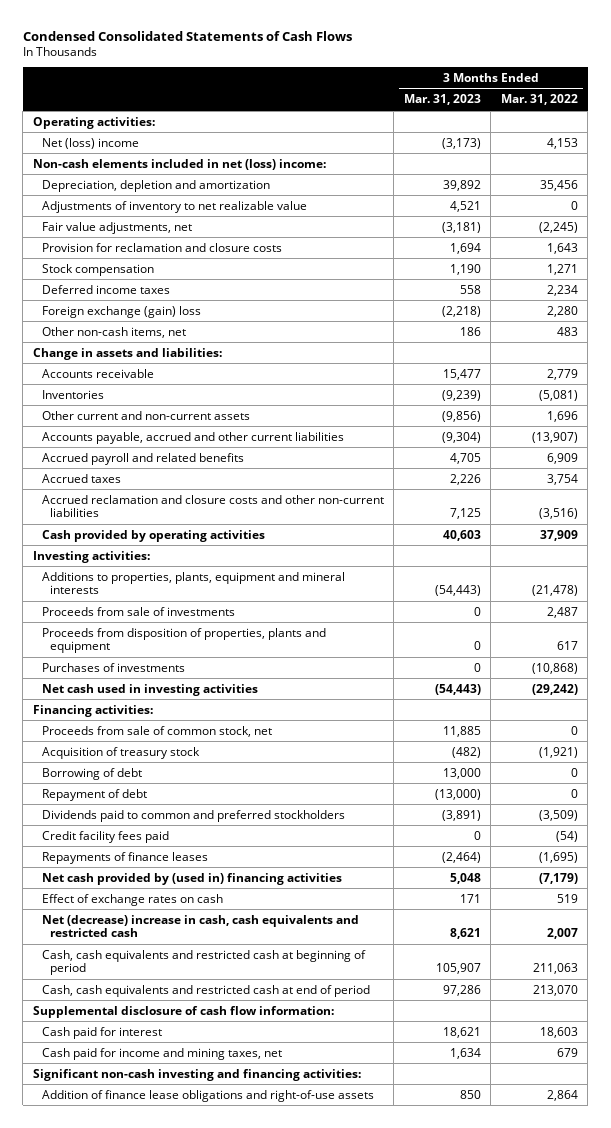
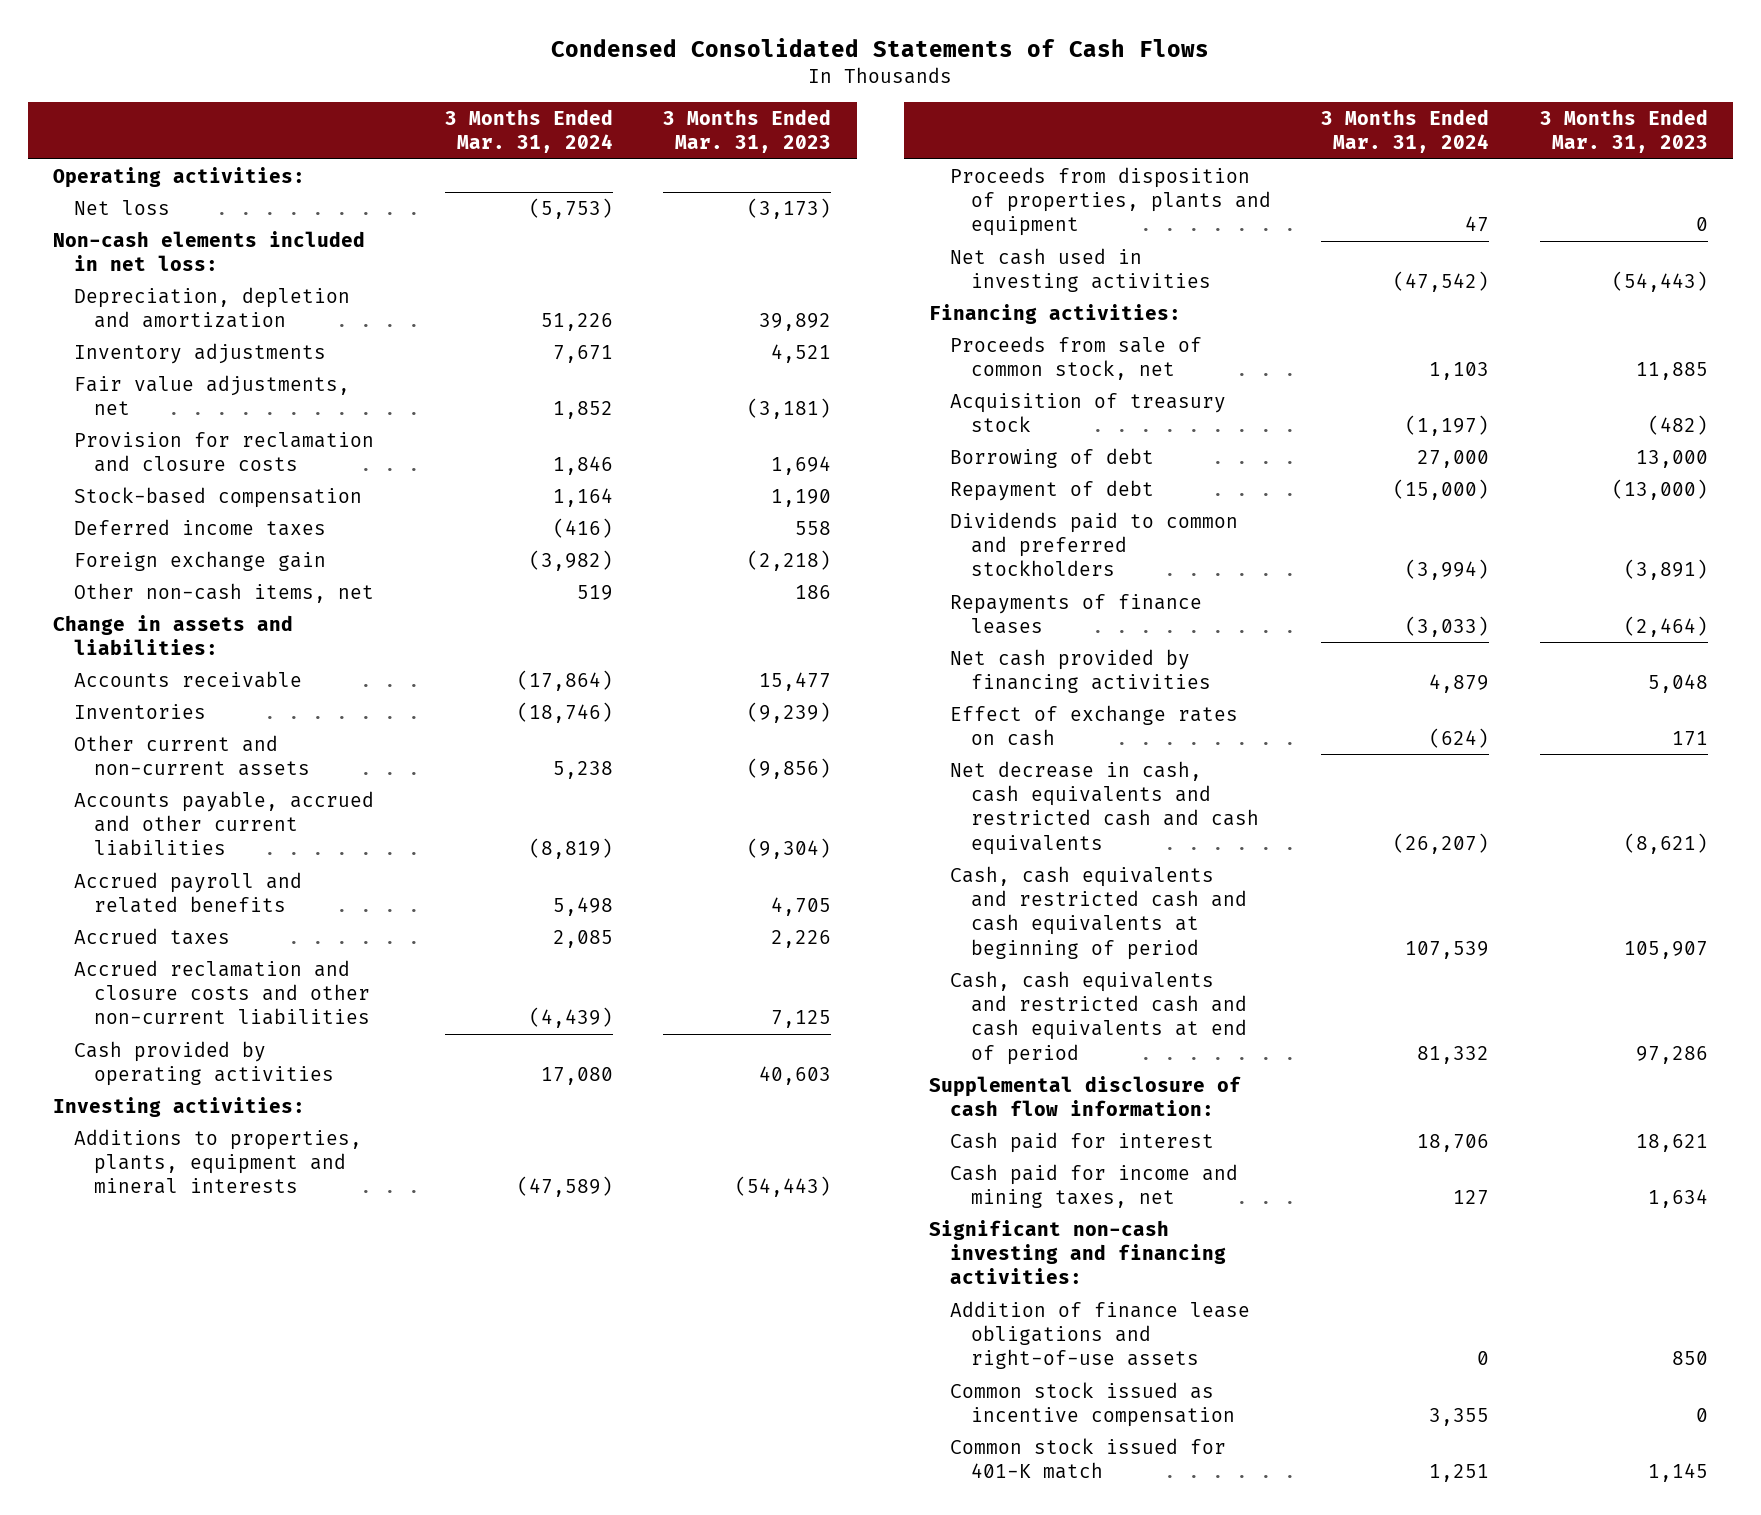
- | 3 Months Ended Mar. 31, 2023 | 3 Months Ended Mar. 31, 2022
+ | 3 Months Ended Mar. 31, 2024 | 3 Months Ended Mar. 31, 2023
- Net (loss) income | (3,173) | 4,153
- Non-cash elements included in net (loss) income:
+ Net loss | (5,753) | (3,173)
+ Non-cash elements included in net loss:
- Adjustments of inventory to net realizable value | 4,521 | 0
+ Inventory adjustments | 7,671 | 4,521
- Stock compensation | 1,190 | 1,271
+ Stock-based compensation | 1,164 | 1,190
- Foreign exchange (gain) loss | (2,218) | 2,280
+ Foreign exchange gain | (3,982) | (2,218)
- Proceeds from sale of investments | 0 | 2,487
- Purchases of investments | 0 | (10,868)
- Credit facility fees paid | 0 | (54)
- Net cash provided by (used in) financing activities | 5,048 | (7,179)
+ Net cash provided by financing activities | 4,879 | 5,048
- Net (decrease) increase in cash, cash equivalents and restricted cash | 8,621 | 2,007
- Cash, cash equivalents and restricted cash at beginning of period | 105,907 | 211,063
- Cash, cash equivalents and restricted cash at end of period | 97,286 | 213,070
+ Net decrease in cash, cash equivalents and restricted cash and cash equivalents | (26,207) | (8,621)
+ Cash, cash equivalents and restricted cash and cash equivalents at beginning of period | 107,539 | 105,907
+ Cash, cash equivalents and restricted cash and cash equivalents at end of period | 81,332 | 97,286
+ Common stock issued as incentive compensation | 3,355 | 0
+ Common stock issued for 401-K match | 1,251 | 1,145

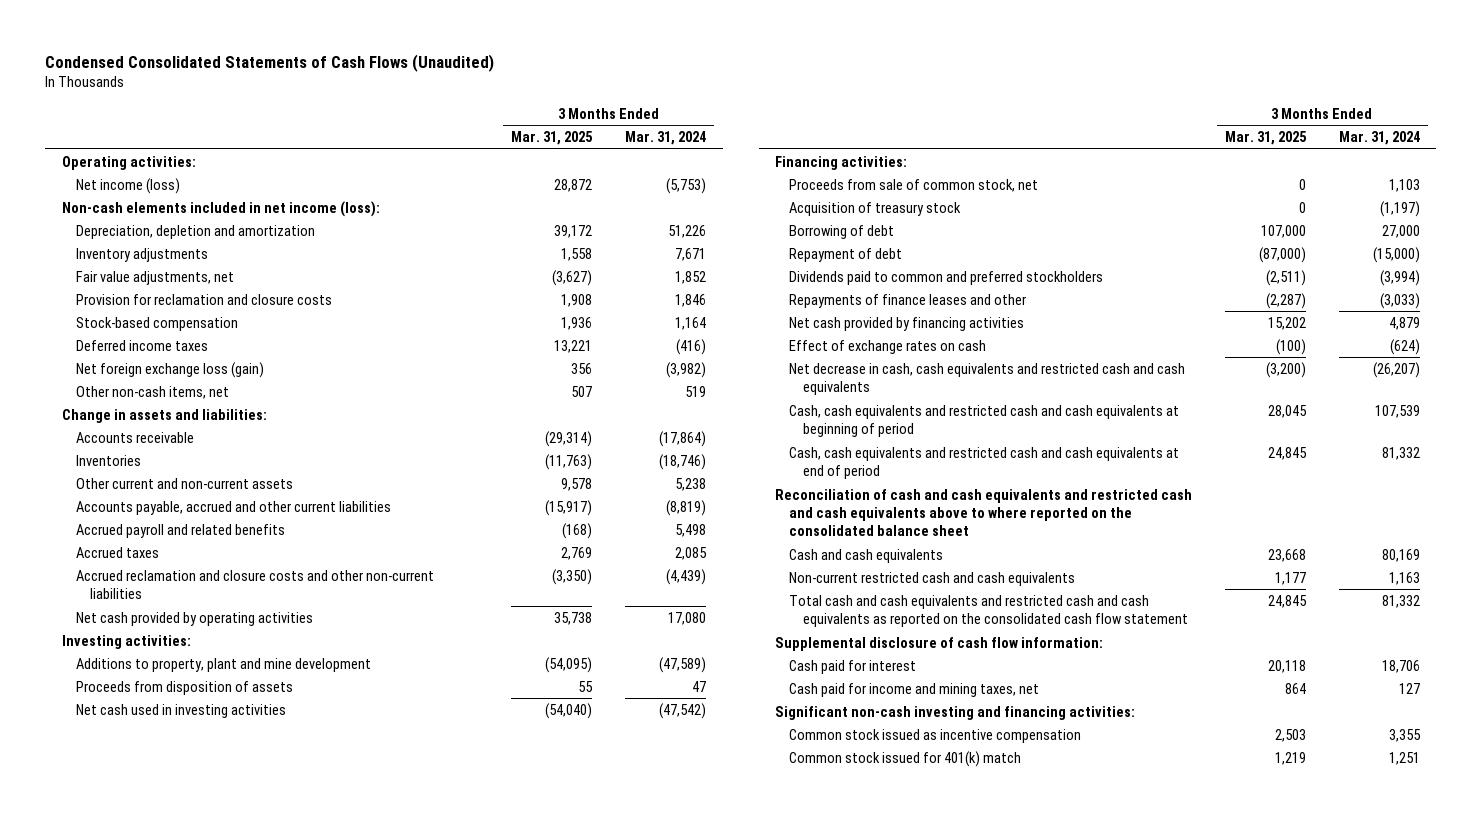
- Condensed Consolidated Statements of Cash Flows
+ Condensed Consolidated Statements of Cash Flows (Unaudited)
- | 3 Months Ended Mar. 31, 2024 | 3 Months Ended Mar. 31, 2023
+ | 3 Months Ended Mar. 31, 2025 | 3 Months Ended Mar. 31, 2024
- Net loss | (5,753) | (3,173)
- Non-cash elements included in net loss:
+ Net income (loss) | 28,872 | (5,753)
+ Non-cash elements included in net income (loss):
- Foreign exchange gain | (3,982) | (2,218)
+ Net foreign exchange loss (gain) | 356 | (3,982)
- Cash provided by operating activities | 17,080 | 40,603
+ Net cash provided by operating activities | 35,738 | 17,080
- Additions to properties, plants, equipment and mineral interests | (47,589) | (54,443)
- Proceeds from disposition of properties, plants and equipment | 47 | 0
+ Additions to property, plant and mine development | (54,095) | (47,589)
+ Proceeds from disposition of assets | 55 | 47
- Repayments of finance leases | (3,033) | (2,464)
+ Repayments of finance leases and other | (2,287) | (3,033)
+ Reconciliation of cash and cash equivalents and restricted cash and cash equivalents above to where reported on the consolidated balance sheet
+ Cash and cash equivalents | 23,668 | 80,169
+ Non-current restricted cash and cash equivalents | 1,177 | 1,163
+ Total cash and cash equivalents and restricted cash and cash equivalents as reported on the consolidated cash flow statement | 24,845 | 81,332
- Addition of finance lease obligations and right-of-use assets | 0 | 850
- Common stock issued for 401-K match | 1,251 | 1,145
+ Common stock issued for 401(k) match | 1,219 | 1,251

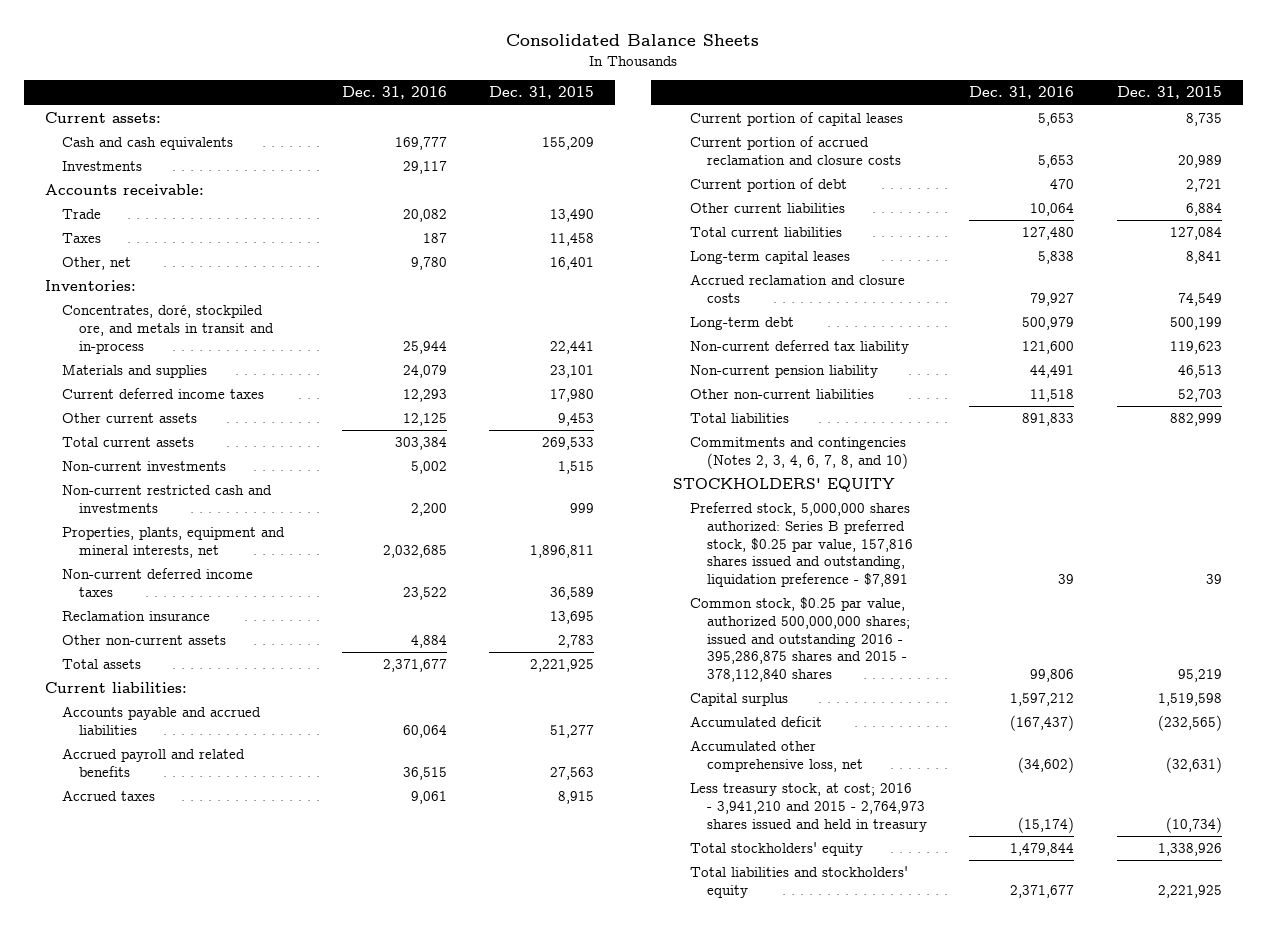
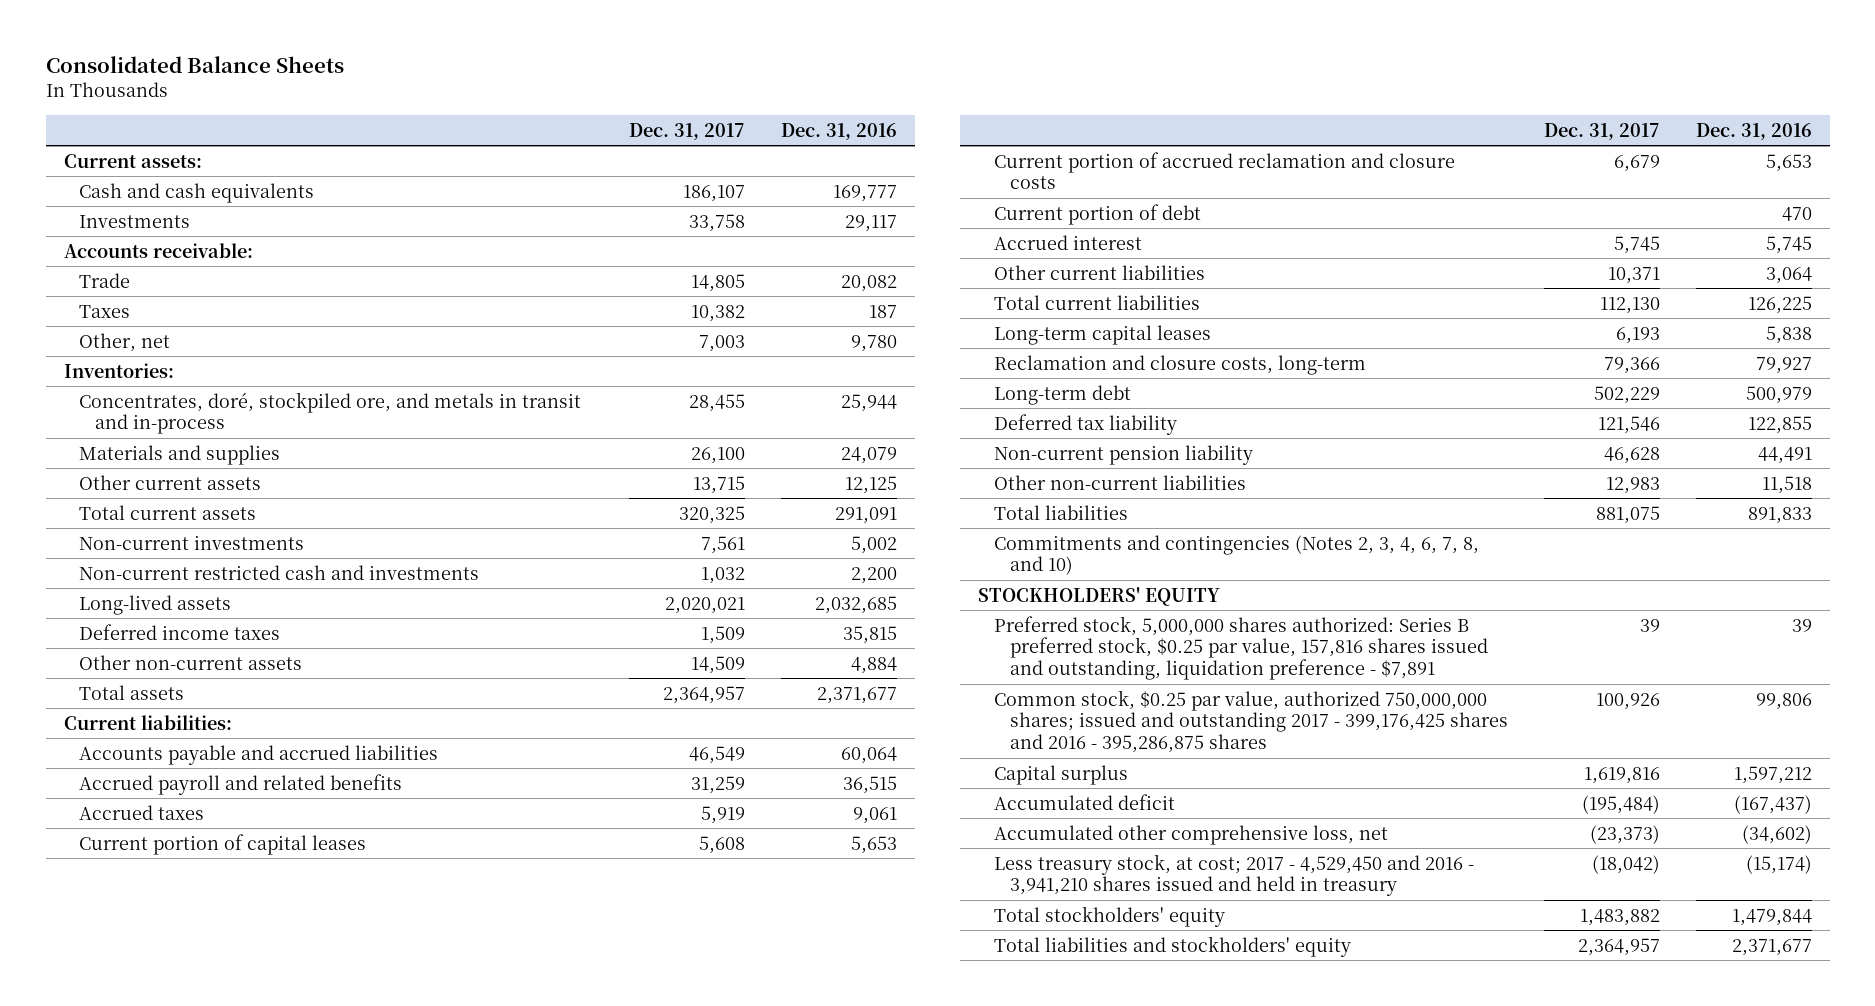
- | Dec. 31, 2016 | Dec. 31, 2015
+ | Dec. 31, 2017 | Dec. 31, 2016
- Current deferred income taxes | 12,293 | 17,980
- Total current assets | 303,384 | 269,533
+ Total current assets | 320,325 | 291,091
- Properties, plants, equipment and mineral interests, net | 2,032,685 | 1,896,811
- Non-current deferred income taxes | 23,522 | 36,589
- Reclamation insurance | | 13,695
+ Long-lived assets | 2,020,021 | 2,032,685
+ Deferred income taxes | 1,509 | 35,815
- Other current liabilities | 10,064 | 6,884
- Total current liabilities | 127,480 | 127,084
+ Accrued interest | 5,745 | 5,745
+ Other current liabilities | 10,371 | 3,064
+ Total current liabilities | 112,130 | 126,225
- Accrued reclamation and closure costs | 79,927 | 74,549
+ Reclamation and closure costs, long-term | 79,366 | 79,927
- Non-current deferred tax liability | 121,600 | 119,623
+ Deferred tax liability | 121,546 | 122,855
- Common stock, $0.25 par value, authorized 500,000,000 shares; issued and outstanding 2016 - 395,286,875 shares and 2015 - 378,112,840 shares | 99,806 | 95,219
+ Common stock, $0.25 par value, authorized 750,000,000 shares; issued and outstanding 2017 - 399,176,425 shares and 2016 - 395,286,875 shares | 100,926 | 99,806
- Less treasury stock, at cost; 2016 - 3,941,210 and 2015 - 2,764,973 shares issued and held in treasury | (15,174) | (10,734)
+ Less treasury stock, at cost; 2017 - 4,529,450 and 2016 - 3,941,210 shares issued and held in treasury | (18,042) | (15,174)

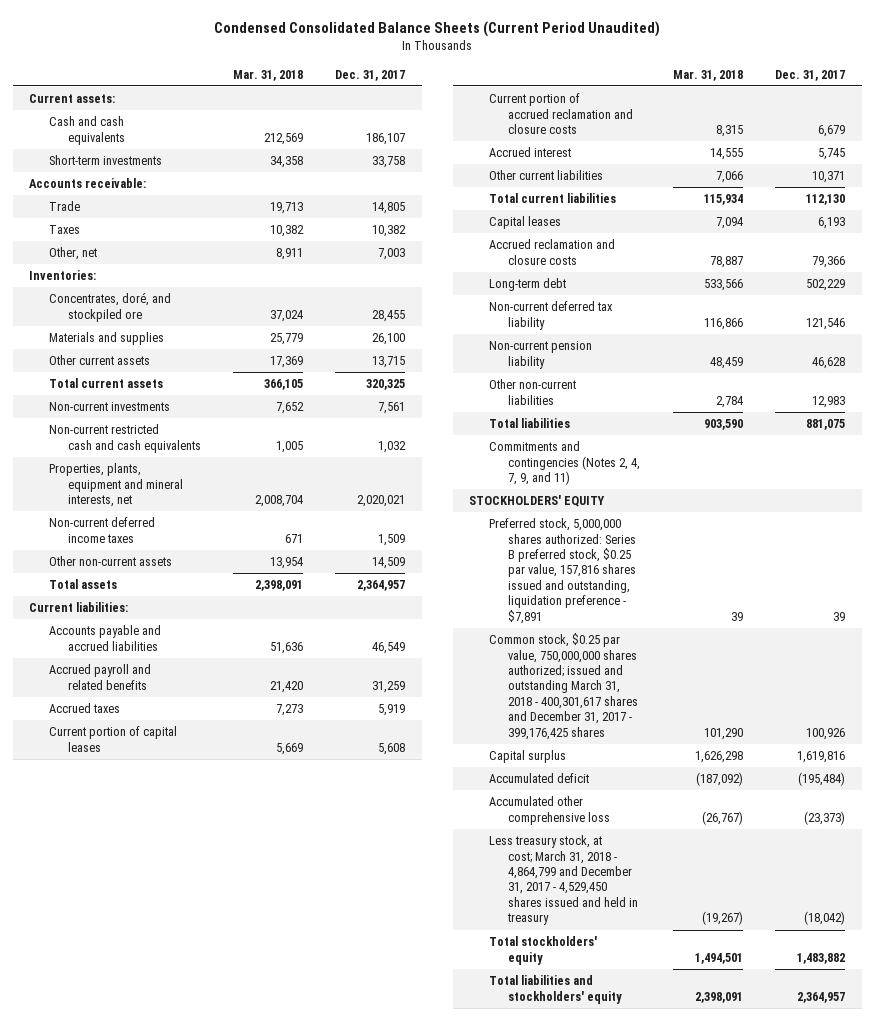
- Consolidated Balance Sheets
+ Condensed Consolidated Balance Sheets (Current Period Unaudited)
- | Dec. 31, 2017 | Dec. 31, 2016
+ | Mar. 31, 2018 | Dec. 31, 2017
- Investments | 33,758 | 29,117
+ Short-term investments | 34,358 | 33,758
- Concentrates, doré, stockpiled ore, and metals in transit and in-process | 28,455 | 25,944
+ Concentrates, doré, and stockpiled ore | 37,024 | 28,455
- Non-current restricted cash and investments | 1,032 | 2,200
- Long-lived assets | 2,020,021 | 2,032,685
- Deferred income taxes | 1,509 | 35,815
+ Non-current restricted cash and cash equivalents | 1,005 | 1,032
+ Properties, plants, equipment and mineral interests, net | 2,008,704 | 2,020,021
+ Non-current deferred income taxes | 671 | 1,509
- Current portion of debt | | 470
- Long-term capital leases | 6,193 | 5,838
- Reclamation and closure costs, long-term | 79,366 | 79,927
+ Capital leases | 7,094 | 6,193
+ Accrued reclamation and closure costs | 78,887 | 79,366
- Deferred tax liability | 121,546 | 122,855
+ Non-current deferred tax liability | 116,866 | 121,546
- Commitments and contingencies (Notes 2, 3, 4, 6, 7, 8, and 10)
+ Commitments and contingencies (Notes 2, 4, 7, 9, and 11)
- Common stock, $0.25 par value, authorized 750,000,000 shares; issued and outstanding 2017 - 399,176,425 shares and 2016 - 395,286,875 shares | 100,926 | 99,806
+ Common stock, $0.25 par value, 750,000,000 shares authorized; issued and outstanding March 31, 2018 - 400,301,617 shares and December 31, 2017 - 399,176,425 shares | 101,290 | 100,926
- Accumulated other comprehensive loss, net | (23,373) | (34,602)
- Less treasury stock, at cost; 2017 - 4,529,450 and 2016 - 3,941,210 shares issued and held in treasury | (18,042) | (15,174)
+ Accumulated other comprehensive loss | (26,767) | (23,373)
+ Less treasury stock, at cost; March 31, 2018 - 4,864,799 and December 31, 2017 - 4,529,450 shares issued and held in treasury | (19,267) | (18,042)

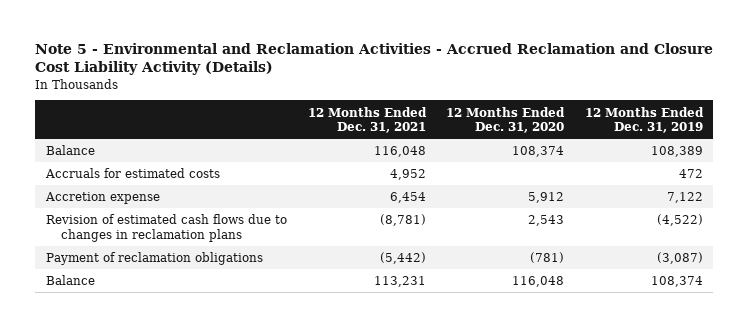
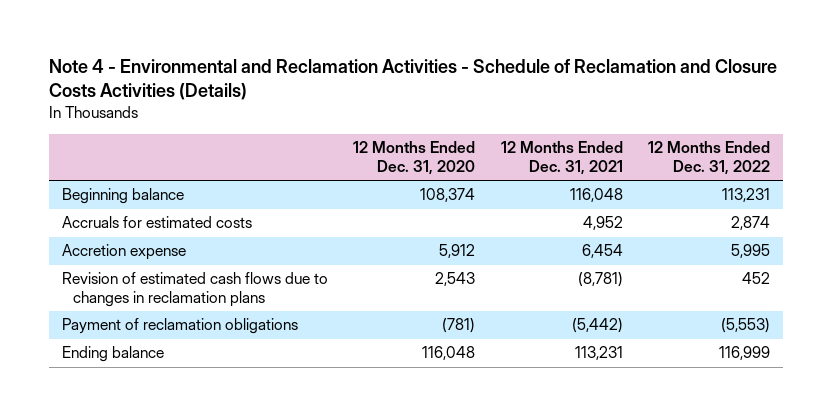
- Note 5 - Environmental and Reclamation Activities - Accrued Reclamation and Closure Cost Liability Activity (Details)
+ Note 4 - Environmental and Reclamation Activities - Schedule of Reclamation and Closure Costs Activities (Details)
- | 12 Months Ended Dec. 31, 2021 | 12 Months Ended Dec. 31, 2020 | 12 Months Ended Dec. 31, 2019
+ | 12 Months Ended Dec. 31, 2020 | 12 Months Ended Dec. 31, 2021 | 12 Months Ended Dec. 31, 2022
- Balance | 116,048 | 108,374 | 108,389
+ Beginning balance | 108,374 | 116,048 | 113,231
- Balance | 113,231 | 116,048 | 108,374
+ Ending balance | 116,048 | 113,231 | 116,999

